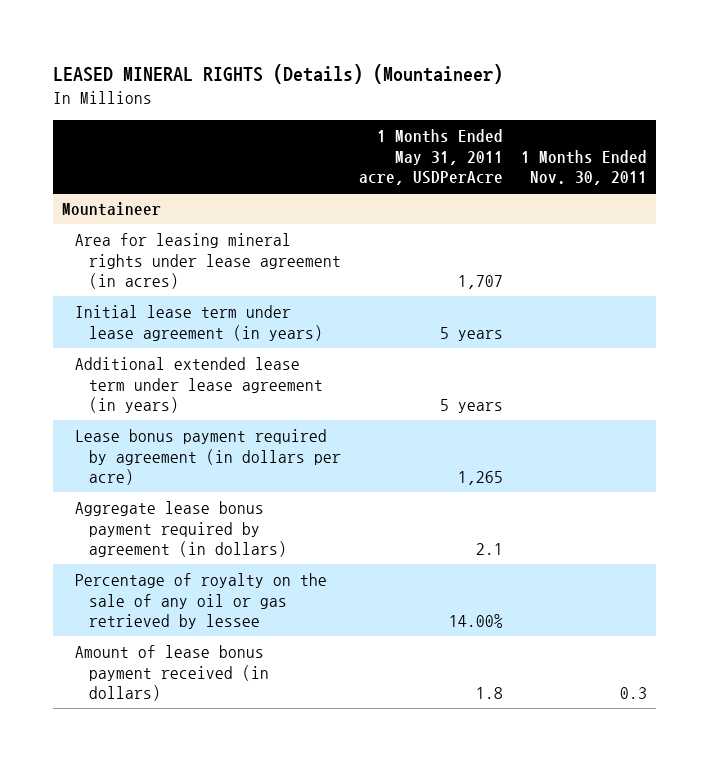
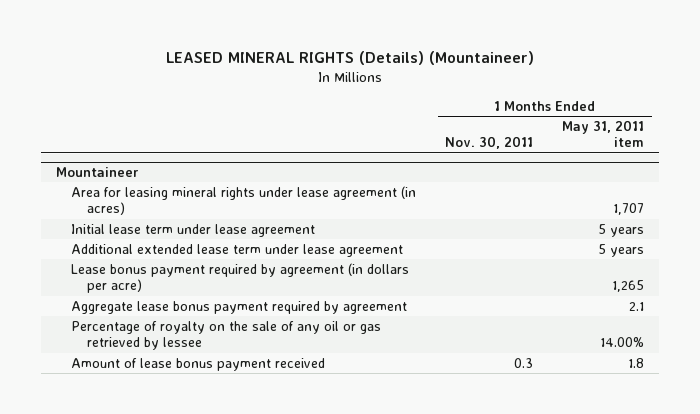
- | 1 Months Ended May 31, 2011 acre, USDPerAcre | 1 Months Ended Nov. 30, 2011
+ | 1 Months Ended Nov. 30, 2011 | 1 Months Ended May 31, 2011 item
@ Mountaineer
- Initial lease term under lease agreement (in years) | 5 years |
- Additional extended lease term under lease agreement (in years) | 5 years |
+ Initial lease term under lease agreement | | 5 years
+ Additional extended lease term under lease agreement | | 5 years
- Aggregate lease bonus payment required by agreement (in dollars) | 2.1 |
+ Aggregate lease bonus payment required by agreement | | 2.1
- Amount of lease bonus payment received (in dollars) | 1.8 | 0.3
+ Amount of lease bonus payment received | 0.3 | 1.8

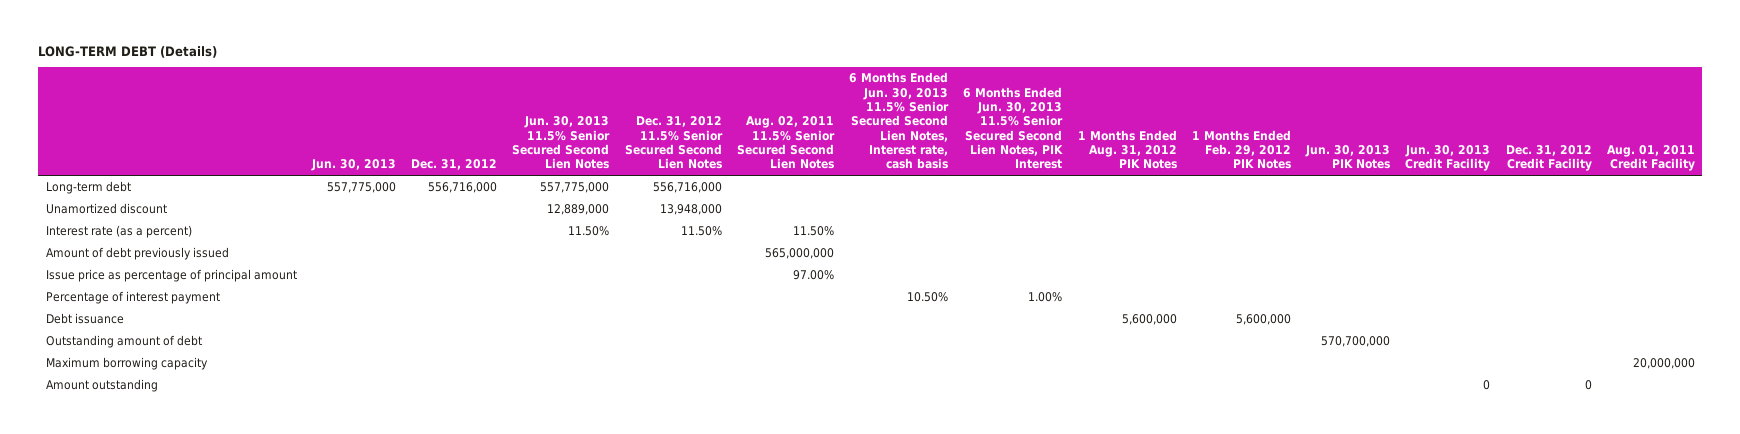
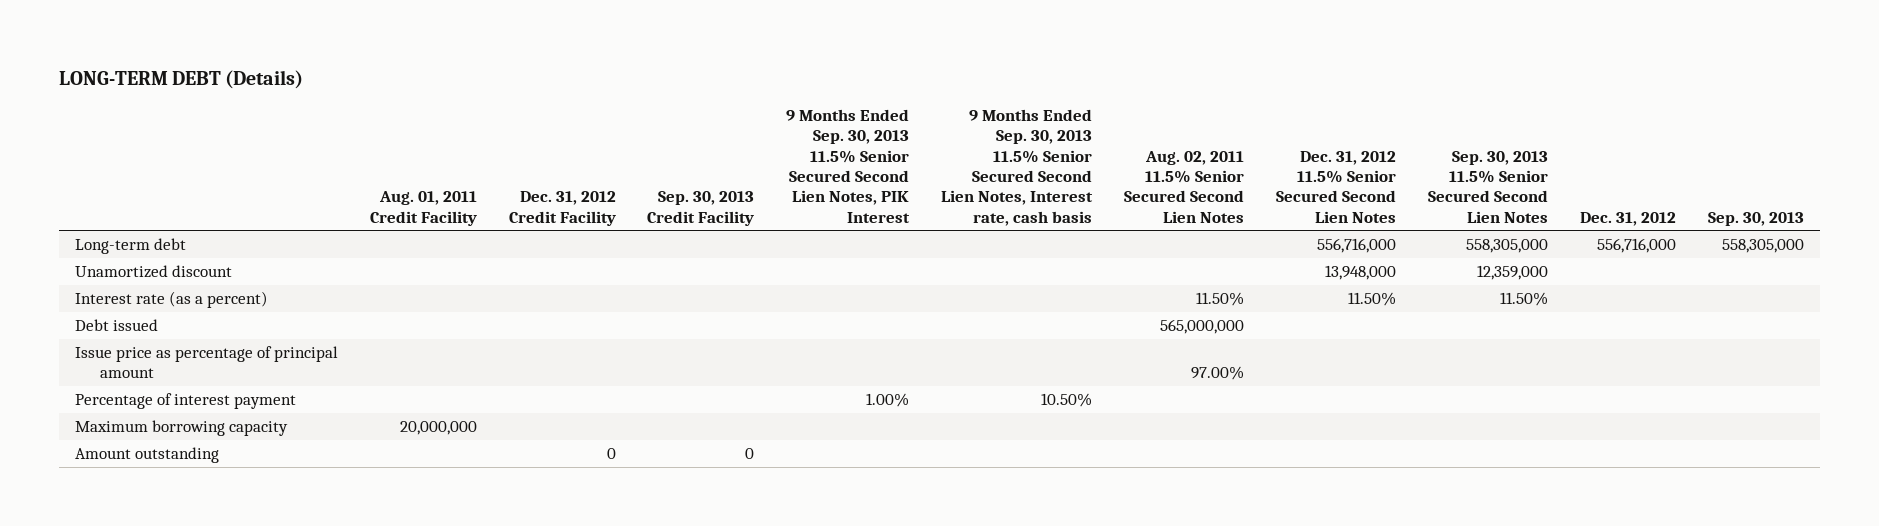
- | Jun. 30, 2013 | Dec. 31, 2012 | Jun. 30, 2013 11.5% Senior Secured Second Lien Notes | Dec. 31, 2012 11.5% Senior Secured Second Lien Notes | Aug. 02, 2011 11.5% Senior Secured Second Lien Notes | 6 Months Ended Jun. 30, 2013 11.5% Senior Secured Second Lien Notes, Interest rate, cash basis | 6 Months Ended Jun. 30, 2013 11.5% Senior Secured Second Lien Notes, PIK Interest | 1 Months Ended Aug. 31, 2012 PIK Notes | 1 Months Ended Feb. 29, 2012 PIK Notes | Jun. 30, 2013 PIK Notes | Jun. 30, 2013 Credit Facility | Dec. 31, 2012 Credit Facility | Aug. 01, 2011 Credit Facility
+ | Aug. 01, 2011 Credit Facility | Dec. 31, 2012 Credit Facility | Sep. 30, 2013 Credit Facility | 9 Months Ended Sep. 30, 2013 11.5% Senior Secured Second Lien Notes, PIK Interest | 9 Months Ended Sep. 30, 2013 11.5% Senior Secured Second Lien Notes, Interest rate, cash basis | Aug. 02, 2011 11.5% Senior Secured Second Lien Notes | Dec. 31, 2012 11.5% Senior Secured Second Lien Notes | Sep. 30, 2013 11.5% Senior Secured Second Lien Notes | Dec. 31, 2012 | Sep. 30, 2013
- Amount of debt previously issued | | | | | 565,000,000 | | | | | | | |
+ Debt issued | | | | | | 565,000,000 | | | |
- Debt issuance | | | | | | | | 5,600,000 | 5,600,000 | | | |
- Outstanding amount of debt | | | | | | | | | | 570,700,000 | | |

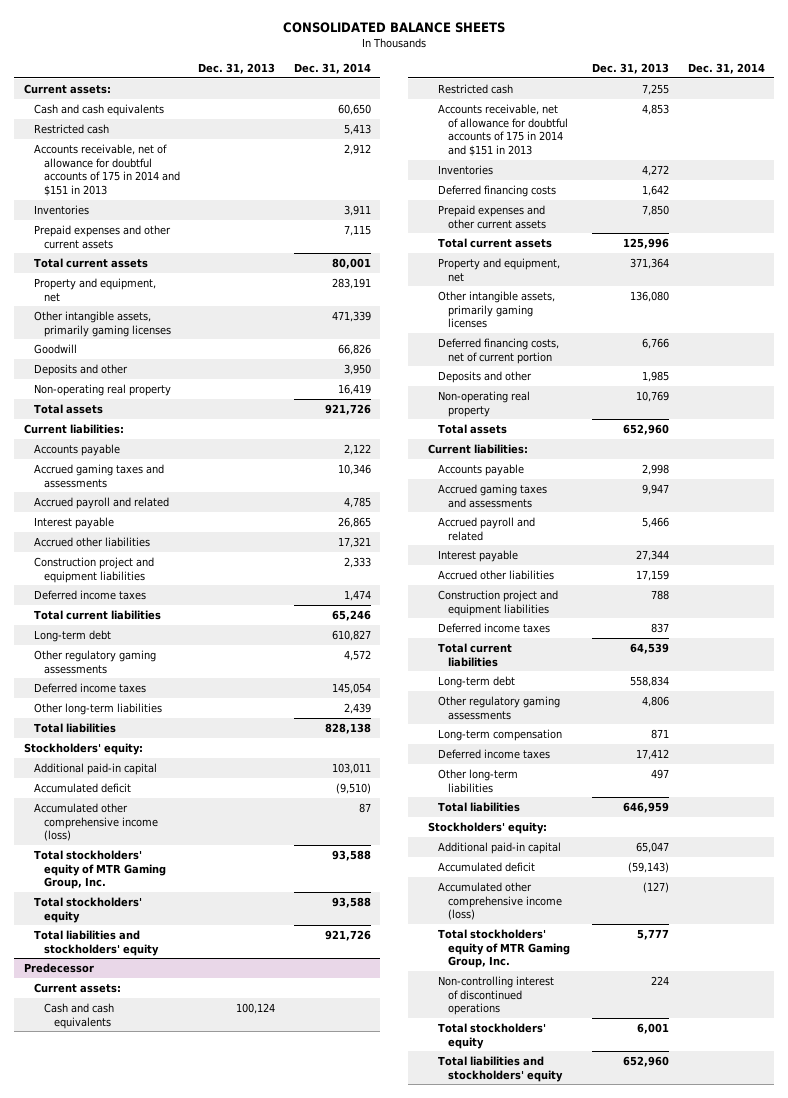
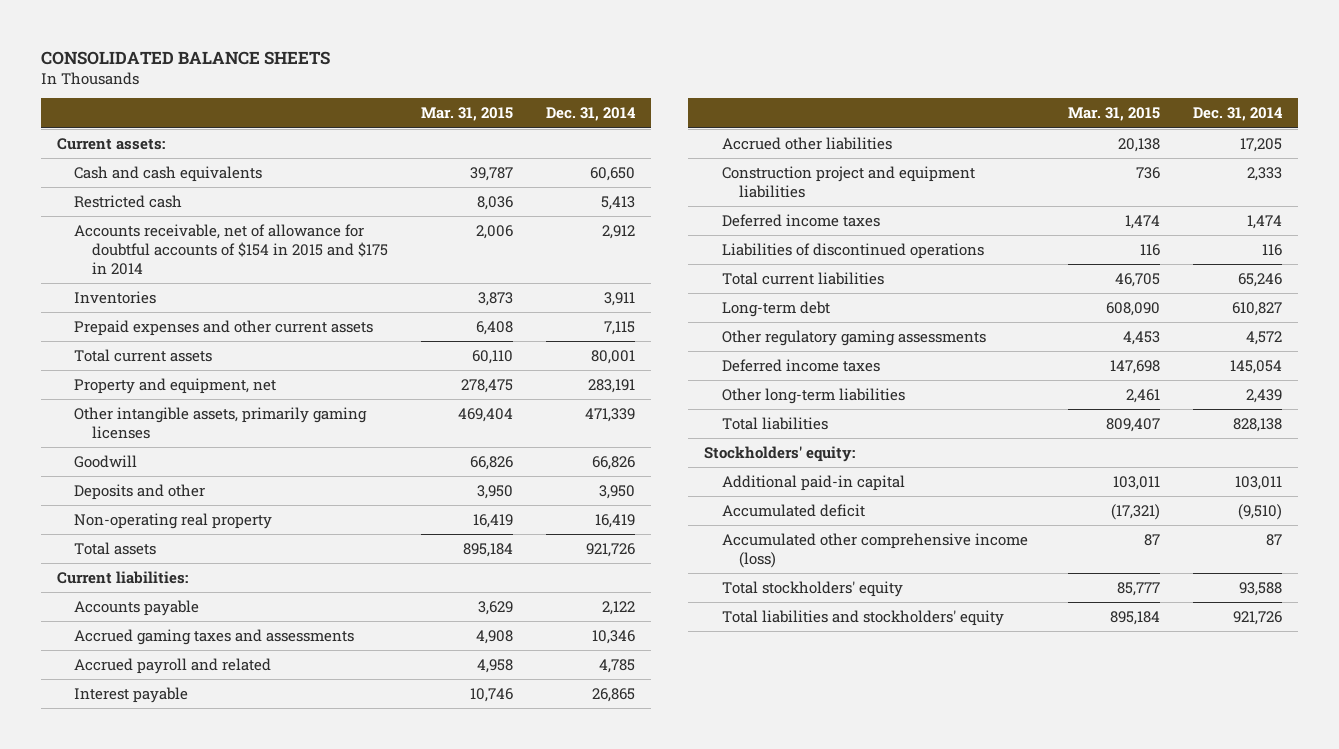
- | Dec. 31, 2013 | Dec. 31, 2014
+ | Mar. 31, 2015 | Dec. 31, 2014
- Accounts receivable, net of allowance for doubtful accounts of 175 in 2014 and $151 in 2013 | | 2,912
+ Accounts receivable, net of allowance for doubtful accounts of $154 in 2015 and $175 in 2014 | 2,006 | 2,912
- Accrued other liabilities | | 17,321
+ Accrued other liabilities | 20,138 | 17,205
+ Liabilities of discontinued operations | 116 | 116
- Total stockholders' equity of MTR Gaming Group, Inc. | | 93,588
- Predecessor
- Current assets:
- Cash and cash equivalents | 100,124 |
- Restricted cash | 7,255 |
- Accounts receivable, net of allowance for doubtful accounts of 175 in 2014 and $151 in 2013 | 4,853 |
- Inventories | 4,272 |
- Deferred financing costs | 1,642 |
- Prepaid expenses and other current assets | 7,850 |
- Total current assets | 125,996 |
- Property and equipment, net | 371,364 |
- Other intangible assets, primarily gaming licenses | 136,080 |
- Deferred financing costs, net of current portion | 6,766 |
- Deposits and other | 1,985 |
- Non-operating real property | 10,769 |
- Total assets | 652,960 |
- Current liabilities:
- Accounts payable | 2,998 |
- Accrued gaming taxes and assessments | 9,947 |
- Accrued payroll and related | 5,466 |
- Interest payable | 27,344 |
- Accrued other liabilities | 17,159 |
- Construction project and equipment liabilities | 788 |
- Deferred income taxes | 837 |
- Total current liabilities | 64,539 |
- Long-term debt | 558,834 |
- Other regulatory gaming assessments | 4,806 |
- Long-term compensation | 871 |
- Deferred income taxes | 17,412 |
- Other long-term liabilities | 497 |
- Total liabilities | 646,959 |
- Stockholders' equity:
- Additional paid-in capital | 65,047 |
- Accumulated deficit | (59,143) |
- Accumulated other comprehensive income (loss) | (127) |
- Total stockholders' equity of MTR Gaming Group, Inc. | 5,777 |
- Non-controlling interest of discontinued operations | 224 |
- Total stockholders' equity | 6,001 |
- Total liabilities and stockholders' equity | 652,960 |

